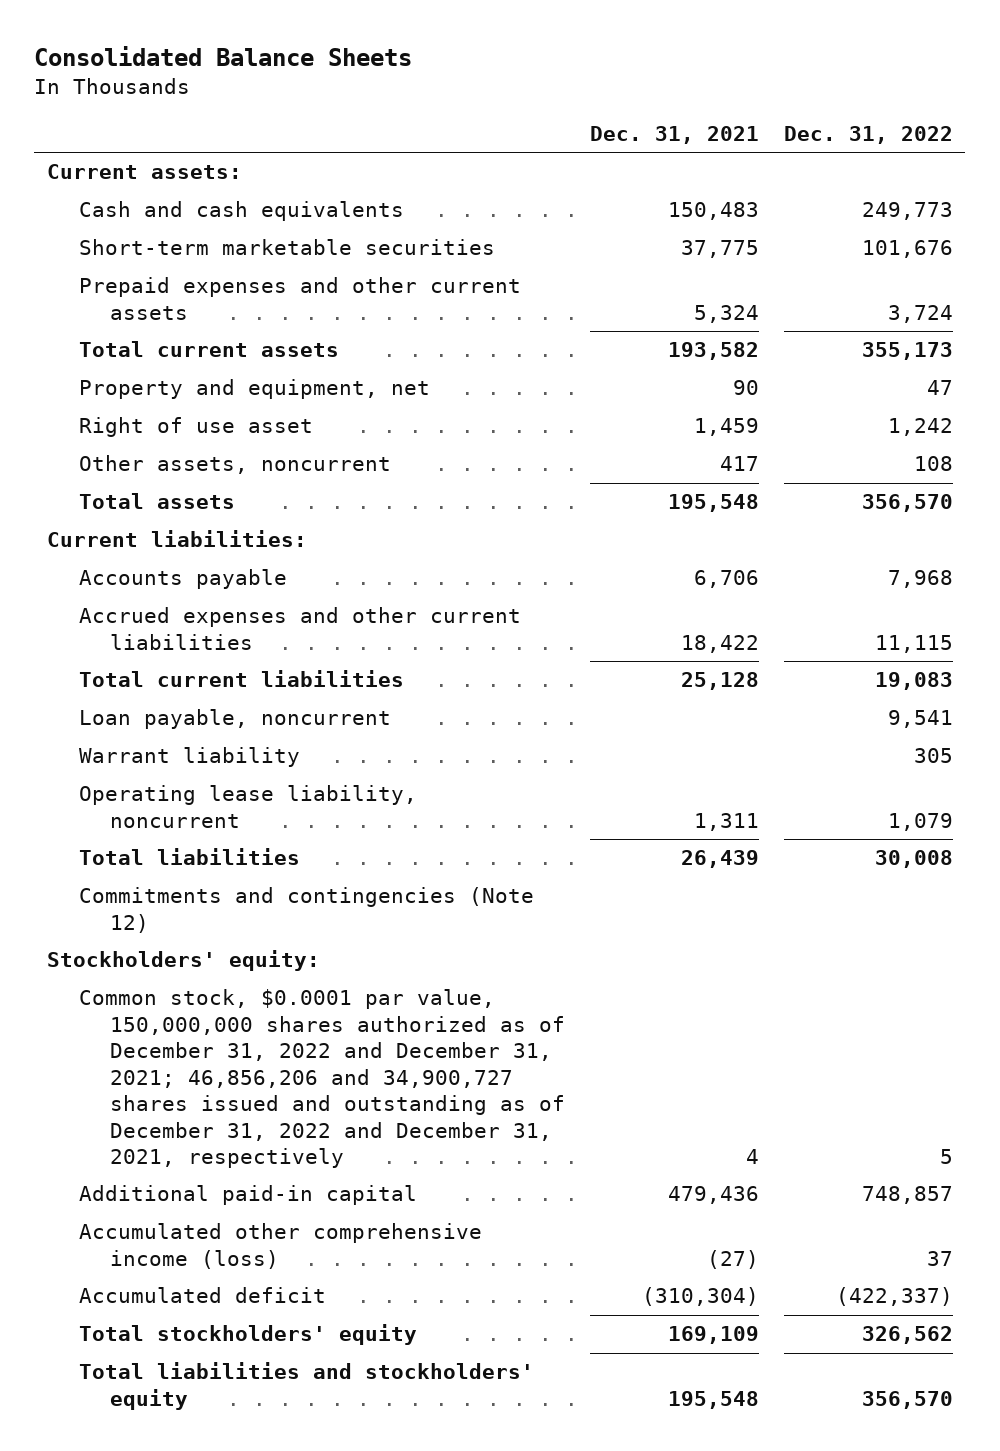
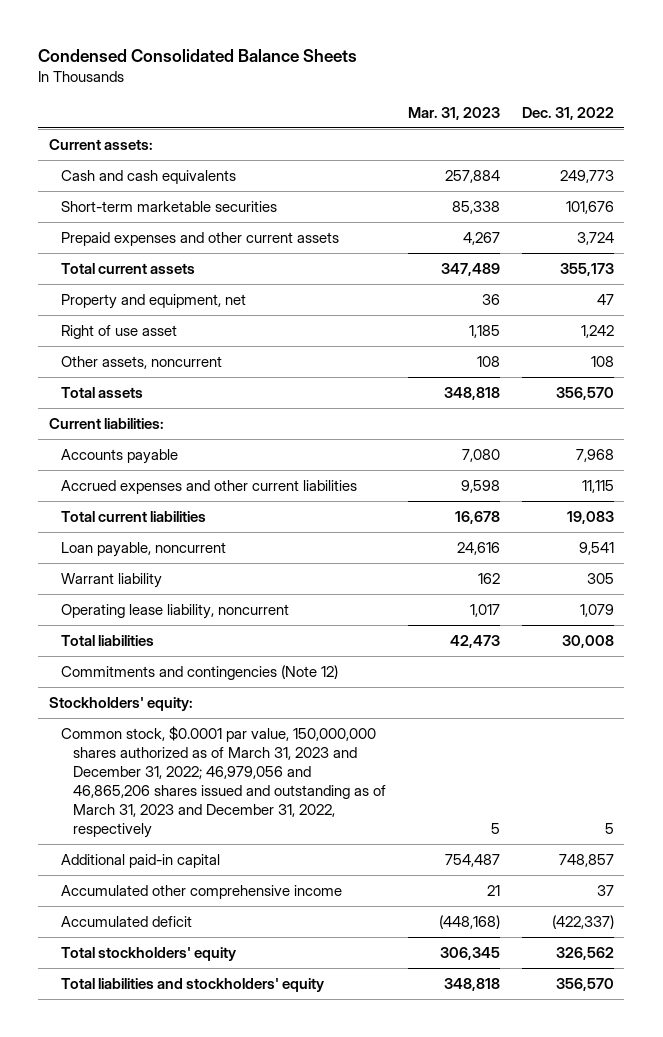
- Consolidated Balance Sheets
+ Condensed Consolidated Balance Sheets
- | Dec. 31, 2021 | Dec. 31, 2022
+ | Mar. 31, 2023 | Dec. 31, 2022
- Common stock, $0.0001 par value, 150,000,000 shares authorized as of December 31, 2022 and December 31, 2021; 46,856,206 and 34,900,727 shares issued and outstanding as of December 31, 2022 and December 31, 2021, respectively | 4 | 5
+ Common stock, $0.0001 par value, 150,000,000 shares authorized as of March 31, 2023 and December 31, 2022; 46,979,056 and 46,865,206 shares issued and outstanding as of March 31, 2023 and December 31, 2022, respectively | 5 | 5
- Accumulated other comprehensive income (loss) | (27) | 37
+ Accumulated other comprehensive income | 21 | 37

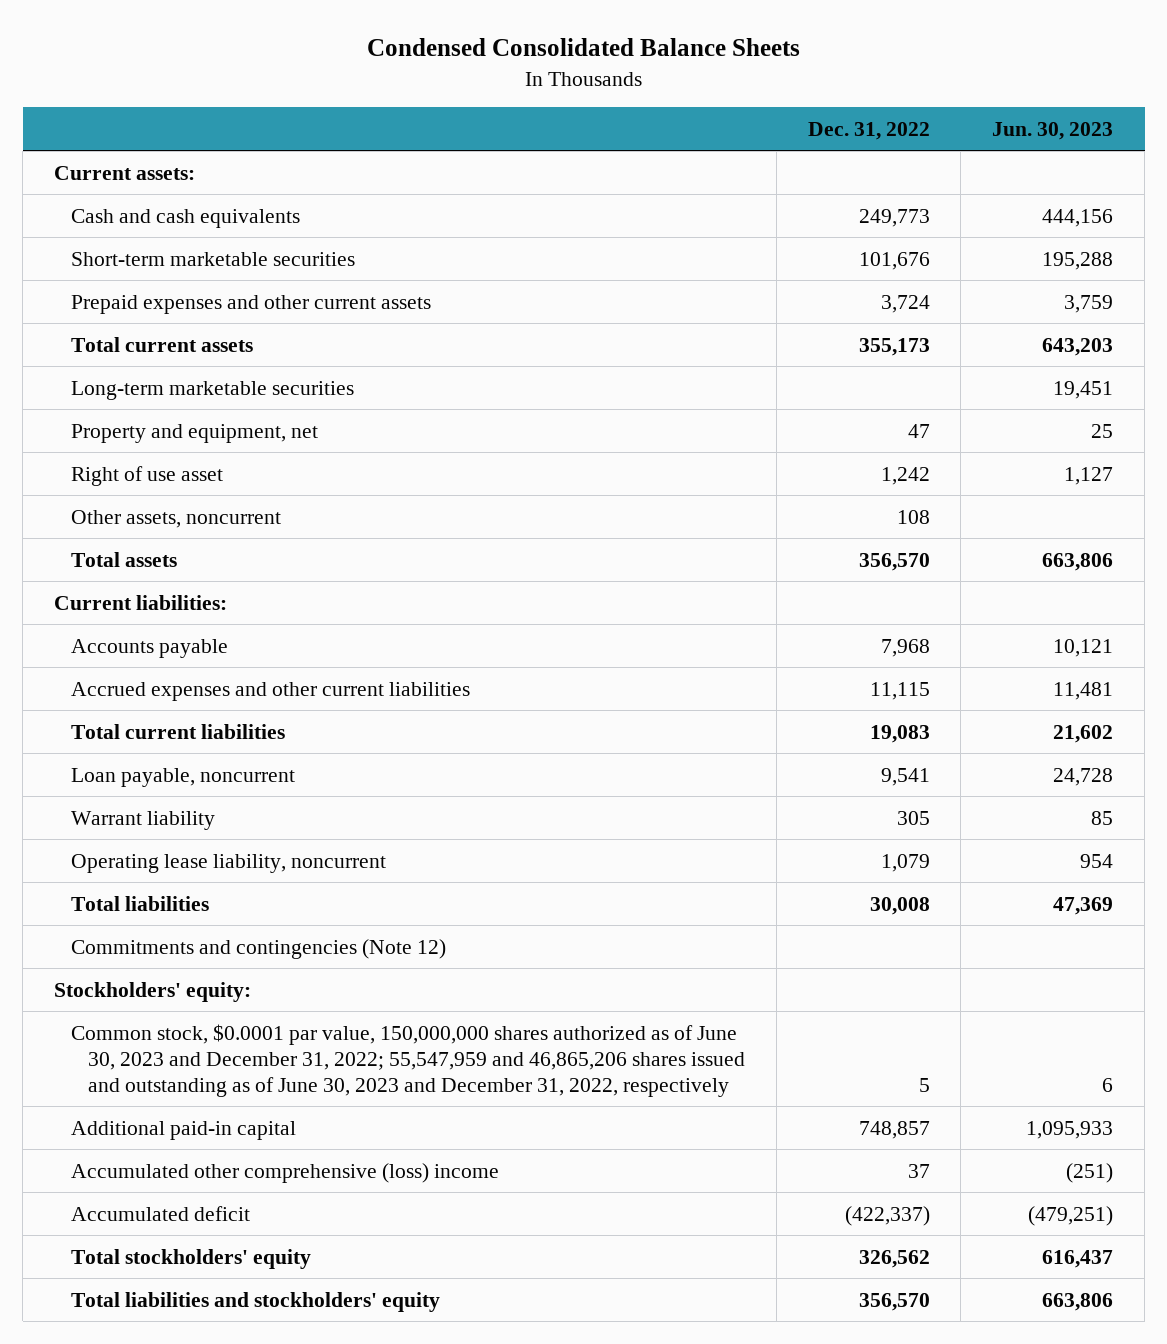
- | Mar. 31, 2023 | Dec. 31, 2022
+ | Dec. 31, 2022 | Jun. 30, 2023
+ Long-term marketable securities | | 19,451
- Common stock, $0.0001 par value, 150,000,000 shares authorized as of March 31, 2023 and December 31, 2022; 46,979,056 and 46,865,206 shares issued and outstanding as of March 31, 2023 and December 31, 2022, respectively | 5 | 5
+ Common stock, $0.0001 par value, 150,000,000 shares authorized as of June 30, 2023 and December 31, 2022; 55,547,959 and 46,865,206 shares issued and outstanding as of June 30, 2023 and December 31, 2022, respectively | 5 | 6
- Accumulated other comprehensive income | 21 | 37
+ Accumulated other comprehensive (loss) income | 37 | (251)

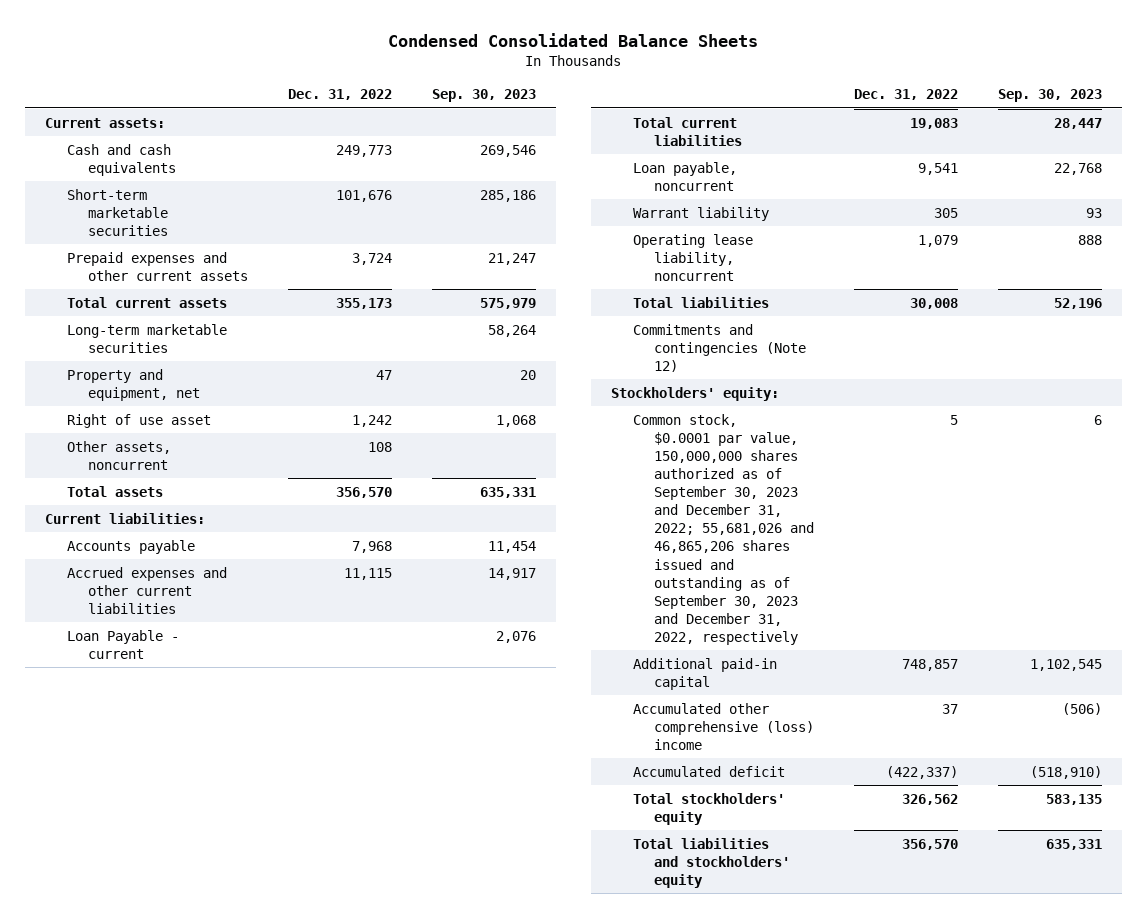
- | Dec. 31, 2022 | Jun. 30, 2023
+ | Dec. 31, 2022 | Sep. 30, 2023
+ Loan Payable - current | | 2,076
- Common stock, $0.0001 par value, 150,000,000 shares authorized as of June 30, 2023 and December 31, 2022; 55,547,959 and 46,865,206 shares issued and outstanding as of June 30, 2023 and December 31, 2022, respectively | 5 | 6
+ Common stock, $0.0001 par value, 150,000,000 shares authorized as of September 30, 2023 and December 31, 2022; 55,681,026 and 46,865,206 shares issued and outstanding as of September 30, 2023 and December 31, 2022, respectively | 5 | 6

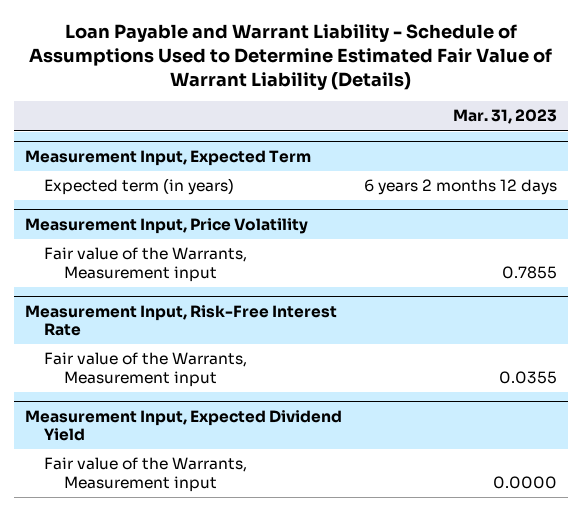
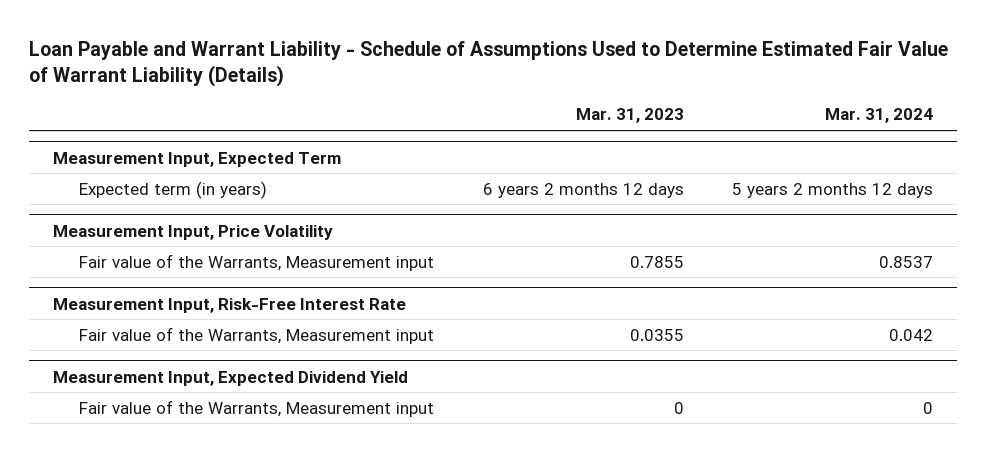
- | Mar. 31, 2023
+ | Mar. 31, 2023 | Mar. 31, 2024
@ Measurement Input, Expected Dividend Yield
- Fair value of the Warrants, Measurement input | 0.0000
+ Fair value of the Warrants, Measurement input | 0 | 0

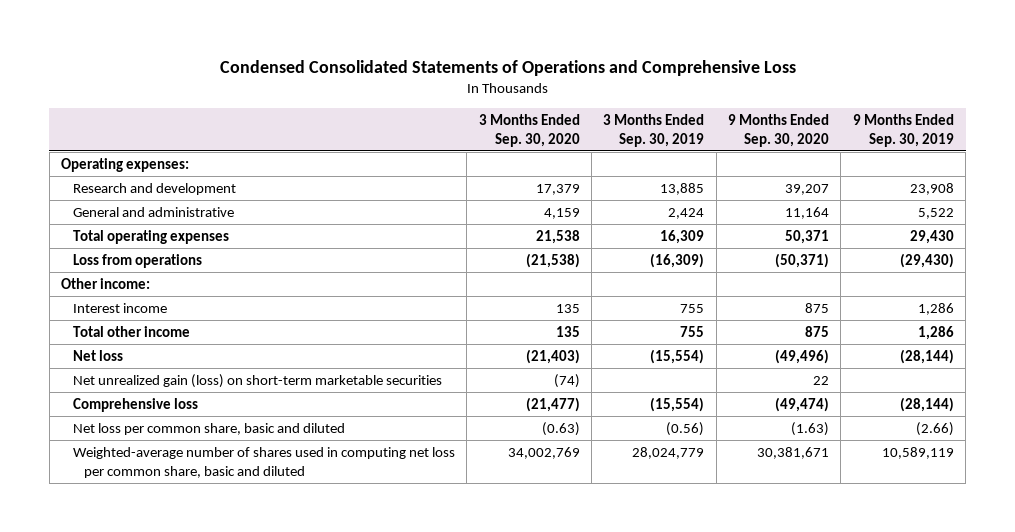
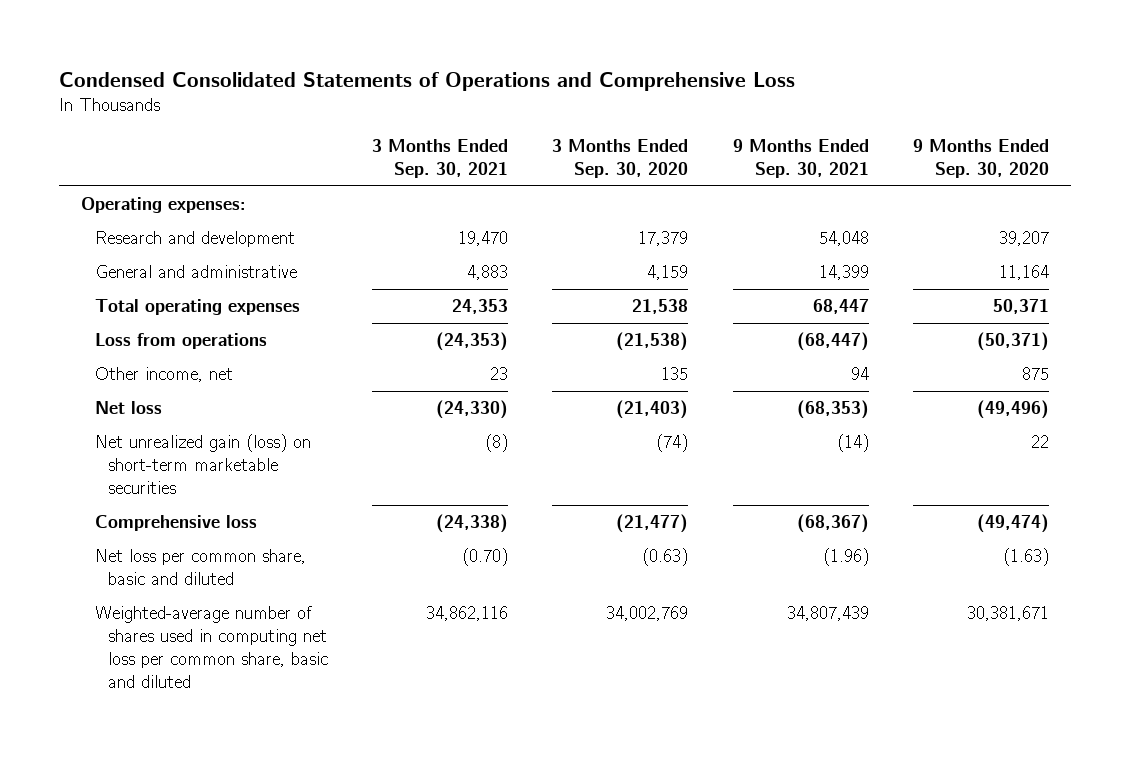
- | 3 Months Ended Sep. 30, 2020 | 3 Months Ended Sep. 30, 2019 | 9 Months Ended Sep. 30, 2020 | 9 Months Ended Sep. 30, 2019
+ | 3 Months Ended Sep. 30, 2021 | 3 Months Ended Sep. 30, 2020 | 9 Months Ended Sep. 30, 2021 | 9 Months Ended Sep. 30, 2020
- Other income:
- Interest income | 135 | 755 | 875 | 1,286
- Total other income | 135 | 755 | 875 | 1,286
+ Other income, net | 23 | 135 | 94 | 875

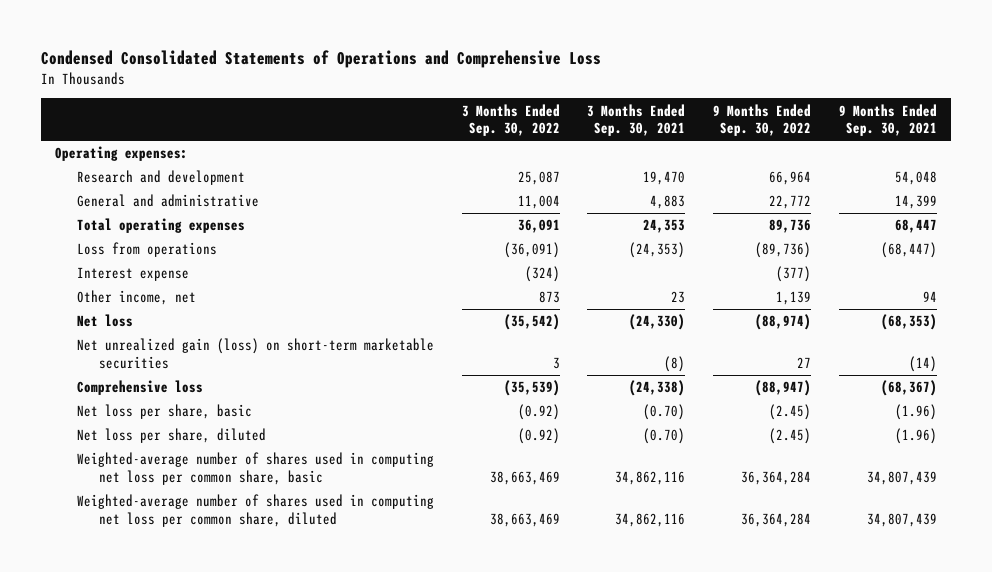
- | 3 Months Ended Sep. 30, 2021 | 3 Months Ended Sep. 30, 2020 | 9 Months Ended Sep. 30, 2021 | 9 Months Ended Sep. 30, 2020
+ | 3 Months Ended Sep. 30, 2022 | 3 Months Ended Sep. 30, 2021 | 9 Months Ended Sep. 30, 2022 | 9 Months Ended Sep. 30, 2021
+ Interest expense | (324) | | (377) |
- Net loss per common share, basic and diluted | (0.70) | (0.63) | (1.96) | (1.63)
- Weighted-average number of shares used in computing net loss per common share, basic and diluted | 34,862,116 | 34,002,769 | 34,807,439 | 30,381,671
+ Net loss per share, basic | (0.92) | (0.70) | (2.45) | (1.96)
+ Net loss per share, diluted | (0.92) | (0.70) | (2.45) | (1.96)
+ Weighted-average number of shares used in computing net loss per common share, basic | 38,663,469 | 34,862,116 | 36,364,284 | 34,807,439
+ Weighted-average number of shares used in computing net loss per common share, diluted | 38,663,469 | 34,862,116 | 36,364,284 | 34,807,439

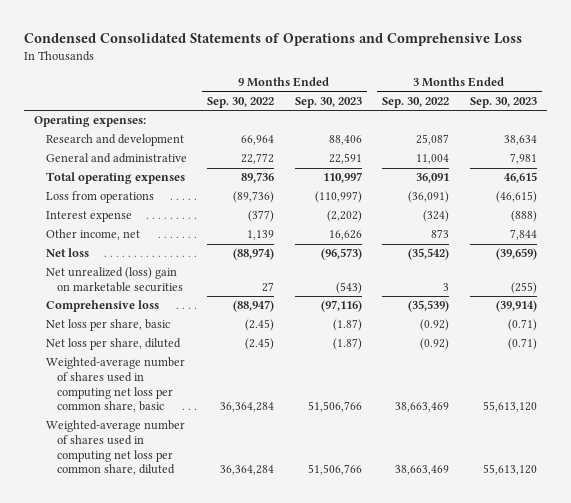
- | 3 Months Ended Sep. 30, 2022 | 3 Months Ended Sep. 30, 2021 | 9 Months Ended Sep. 30, 2022 | 9 Months Ended Sep. 30, 2021
+ | 9 Months Ended Sep. 30, 2022 | 9 Months Ended Sep. 30, 2023 | 3 Months Ended Sep. 30, 2022 | 3 Months Ended Sep. 30, 2023
- Net unrealized gain (loss) on short-term marketable securities | 3 | (8) | 27 | (14)
+ Net unrealized (loss) gain on marketable securities | 27 | (543) | 3 | (255)

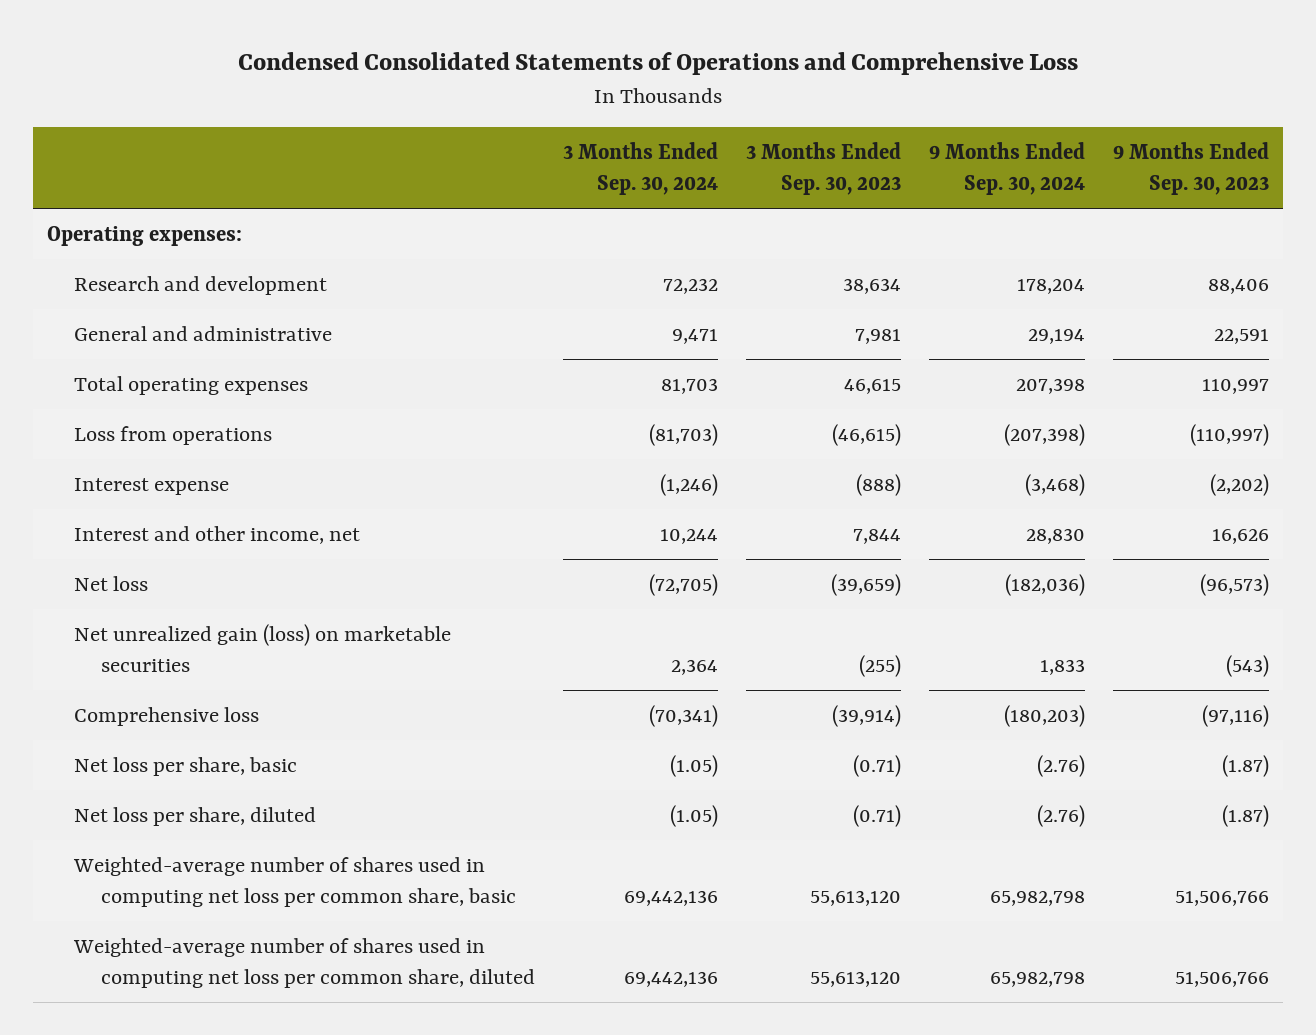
- | 9 Months Ended Sep. 30, 2022 | 9 Months Ended Sep. 30, 2023 | 3 Months Ended Sep. 30, 2022 | 3 Months Ended Sep. 30, 2023
+ | 3 Months Ended Sep. 30, 2024 | 3 Months Ended Sep. 30, 2023 | 9 Months Ended Sep. 30, 2024 | 9 Months Ended Sep. 30, 2023
- Other income, net | 1,139 | 16,626 | 873 | 7,844
+ Interest and other income, net | 10,244 | 7,844 | 28,830 | 16,626
- Net unrealized (loss) gain on marketable securities | 27 | (543) | 3 | (255)
+ Net unrealized gain (loss) on marketable securities | 2,364 | (255) | 1,833 | (543)

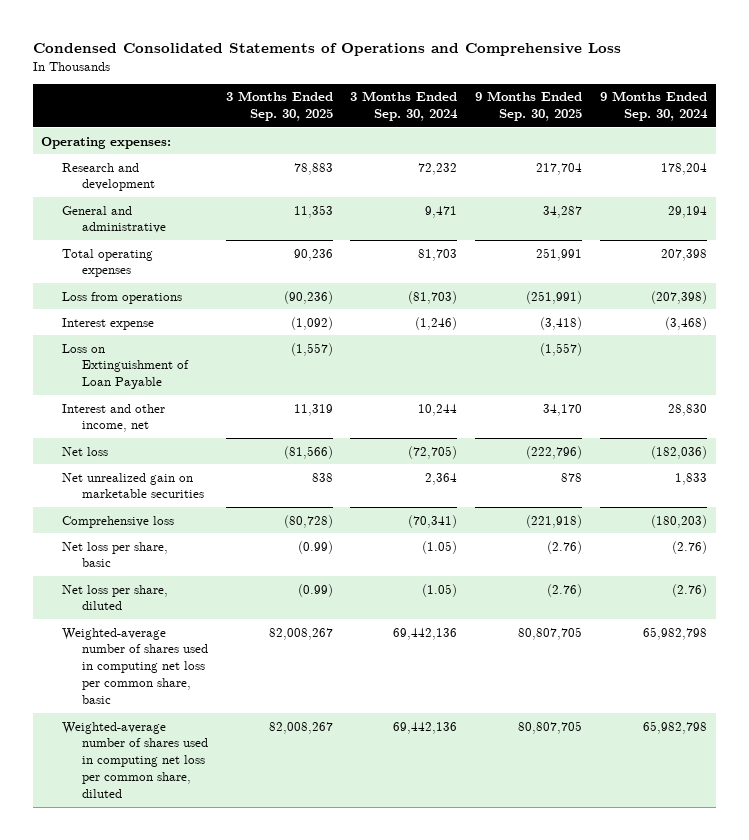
- | 3 Months Ended Sep. 30, 2024 | 3 Months Ended Sep. 30, 2023 | 9 Months Ended Sep. 30, 2024 | 9 Months Ended Sep. 30, 2023
+ | 3 Months Ended Sep. 30, 2025 | 3 Months Ended Sep. 30, 2024 | 9 Months Ended Sep. 30, 2025 | 9 Months Ended Sep. 30, 2024
+ Loss on Extinguishment of Loan Payable | (1,557) | | (1,557) |
- Net unrealized gain (loss) on marketable securities | 2,364 | (255) | 1,833 | (543)
+ Net unrealized gain on marketable securities | 838 | 2,364 | 878 | 1,833

